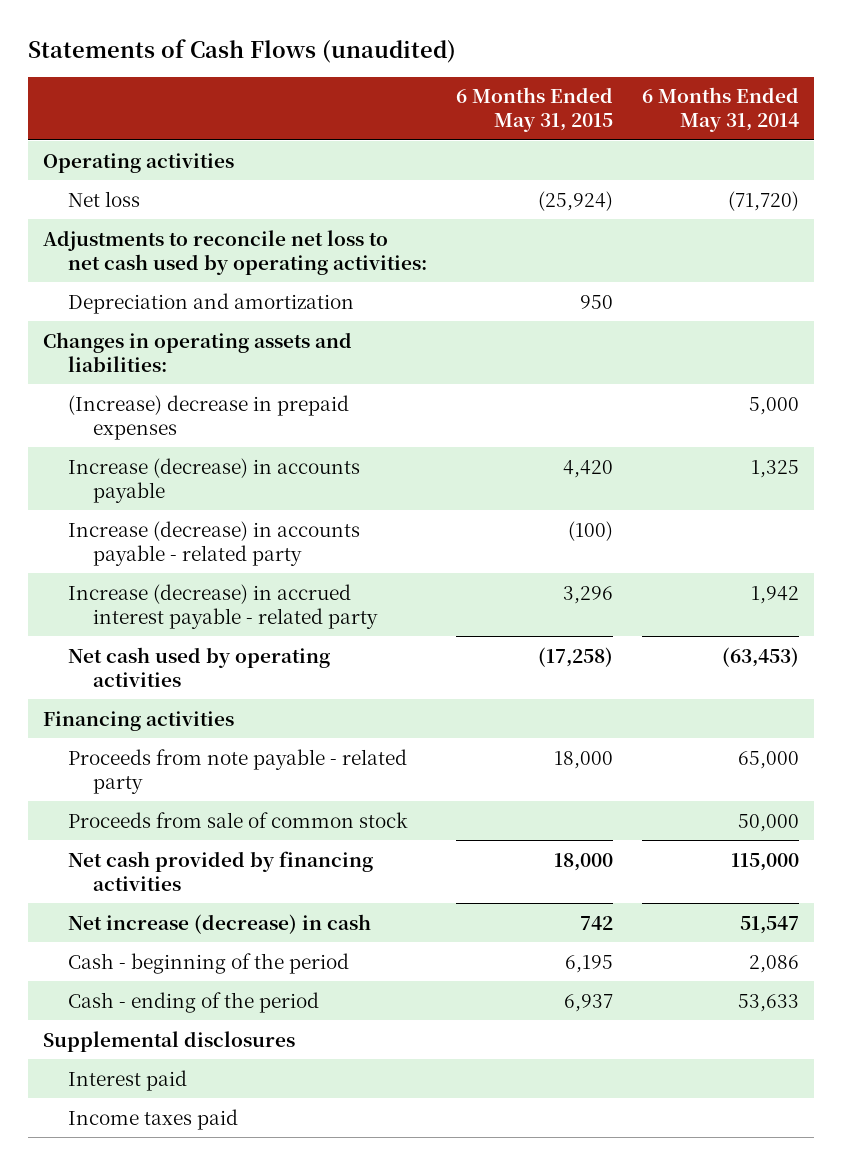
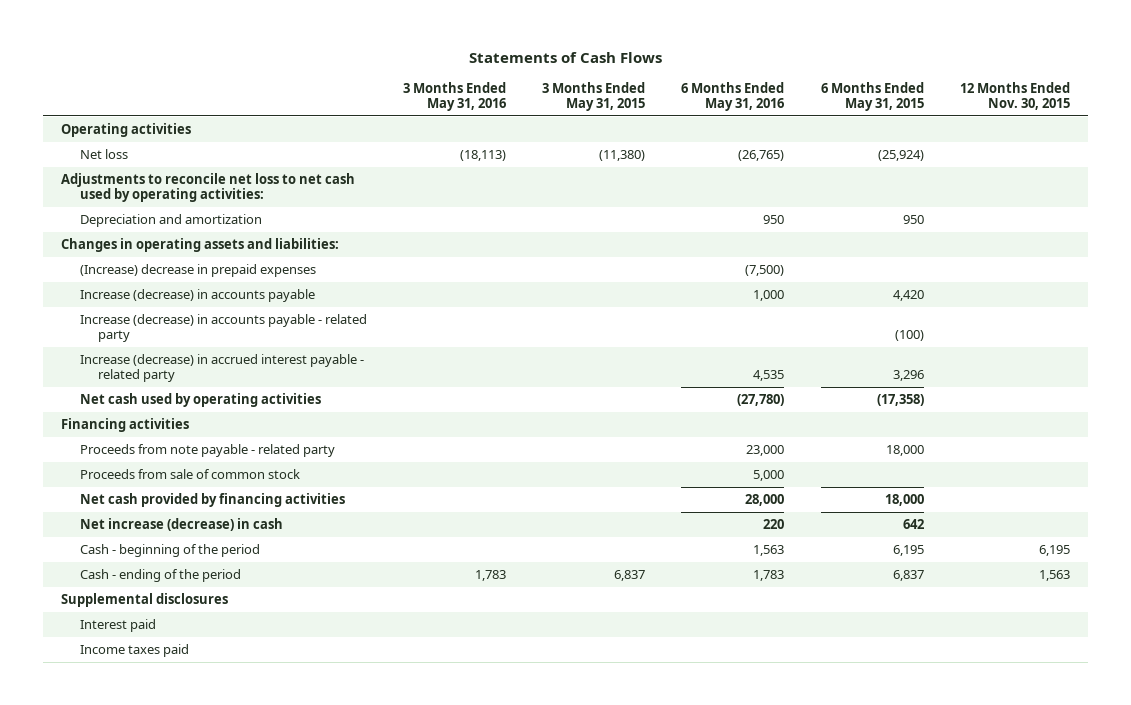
- Statements of Cash Flows (unaudited)
+ Statements of Cash Flows
- | 6 Months Ended May 31, 2015 | 6 Months Ended May 31, 2014
+ | 3 Months Ended May 31, 2016 | 3 Months Ended May 31, 2015 | 6 Months Ended May 31, 2016 | 6 Months Ended May 31, 2015 | 12 Months Ended Nov. 30, 2015
- Net cash used by operating activities | (17,258) | (63,453)
+ Net cash used by operating activities | | | (27,780) | (17,358) |
- Net increase (decrease) in cash | 742 | 51,547
+ Net increase (decrease) in cash | | | 220 | 642 |
- Cash - ending of the period | 6,937 | 53,633
+ Cash - ending of the period | 1,783 | 6,837 | 1,783 | 6,837 | 1,563

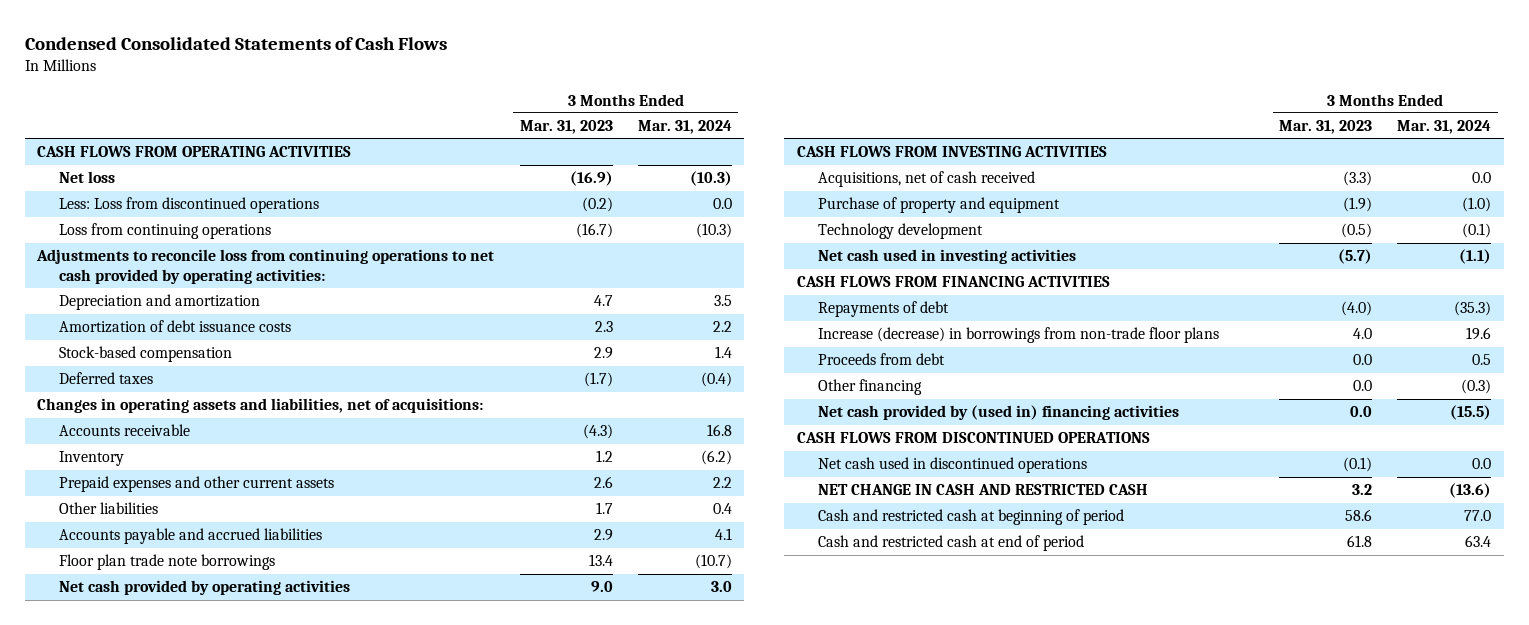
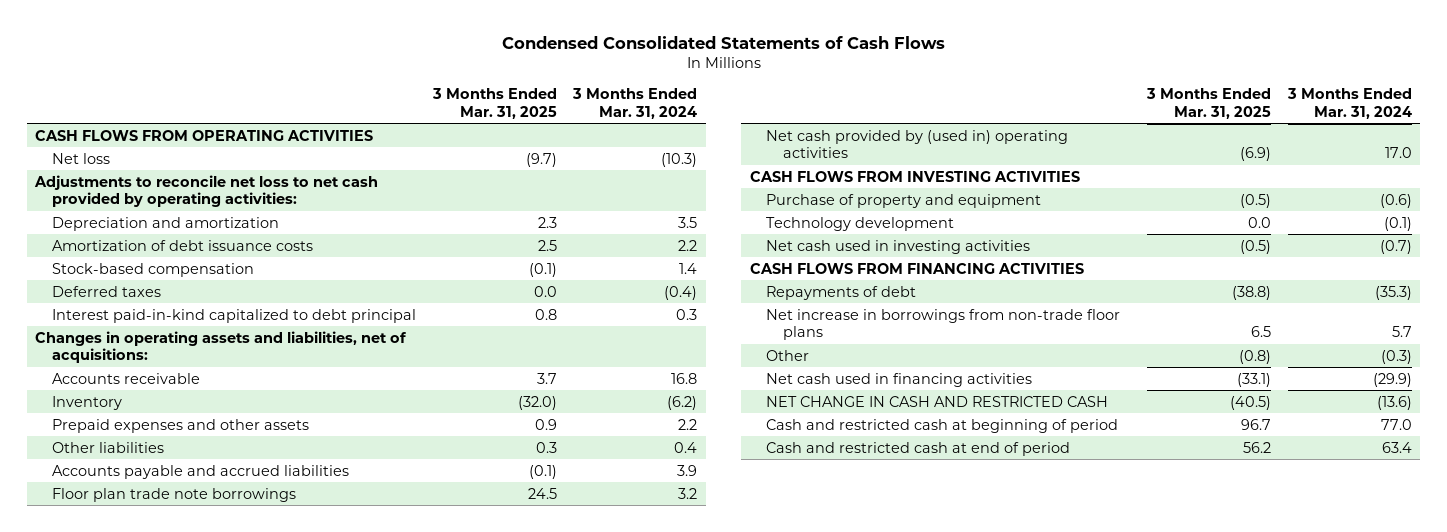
- | 3 Months Ended Mar. 31, 2023 | 3 Months Ended Mar. 31, 2024
+ | 3 Months Ended Mar. 31, 2025 | 3 Months Ended Mar. 31, 2024
- Less: Loss from discontinued operations | (0.2) | 0.0
- Loss from continuing operations | (16.7) | (10.3)
- Adjustments to reconcile loss from continuing operations to net cash provided by operating activities:
+ Adjustments to reconcile net loss to net cash provided by operating activities:
+ Interest paid-in-kind capitalized to debt principal | 0.8 | 0.3
- Prepaid expenses and other current assets | 2.6 | 2.2
+ Prepaid expenses and other assets | 0.9 | 2.2
- Accounts payable and accrued liabilities | 2.9 | 4.1
- Floor plan trade note borrowings | 13.4 | (10.7)
- Net cash provided by operating activities | 9.0 | 3.0
+ Accounts payable and accrued liabilities | (0.1) | 3.9
+ Floor plan trade note borrowings | 24.5 | 3.2
+ Net cash provided by (used in) operating activities | (6.9) | 17.0
- Acquisitions, net of cash received | (3.3) | 0.0
- Purchase of property and equipment | (1.9) | (1.0)
+ Purchase of property and equipment | (0.5) | (0.6)
- Net cash used in investing activities | (5.7) | (1.1)
+ Net cash used in investing activities | (0.5) | (0.7)
- Increase (decrease) in borrowings from non-trade floor plans | 4.0 | 19.6
- Proceeds from debt | 0.0 | 0.5
- Other financing | 0.0 | (0.3)
- Net cash provided by (used in) financing activities | 0.0 | (15.5)
- CASH FLOWS FROM DISCONTINUED OPERATIONS
- Net cash used in discontinued operations | (0.1) | 0.0
+ Net increase in borrowings from non-trade floor plans | 6.5 | 5.7
+ Other | (0.8) | (0.3)
+ Net cash used in financing activities | (33.1) | (29.9)

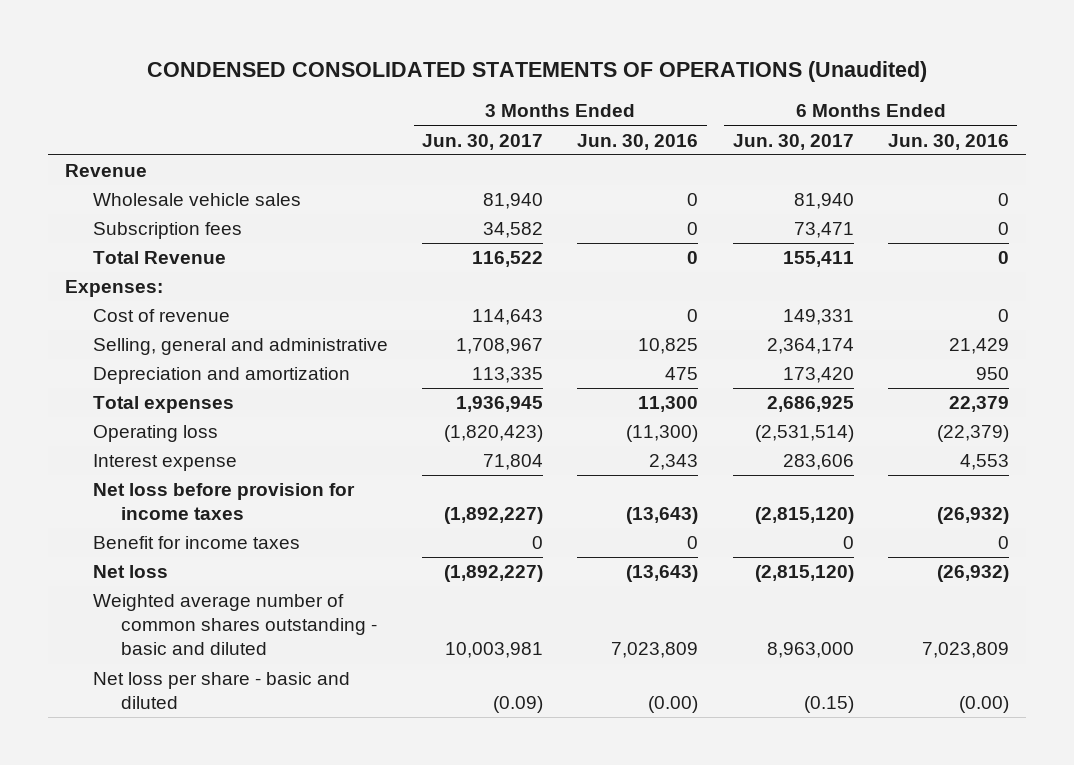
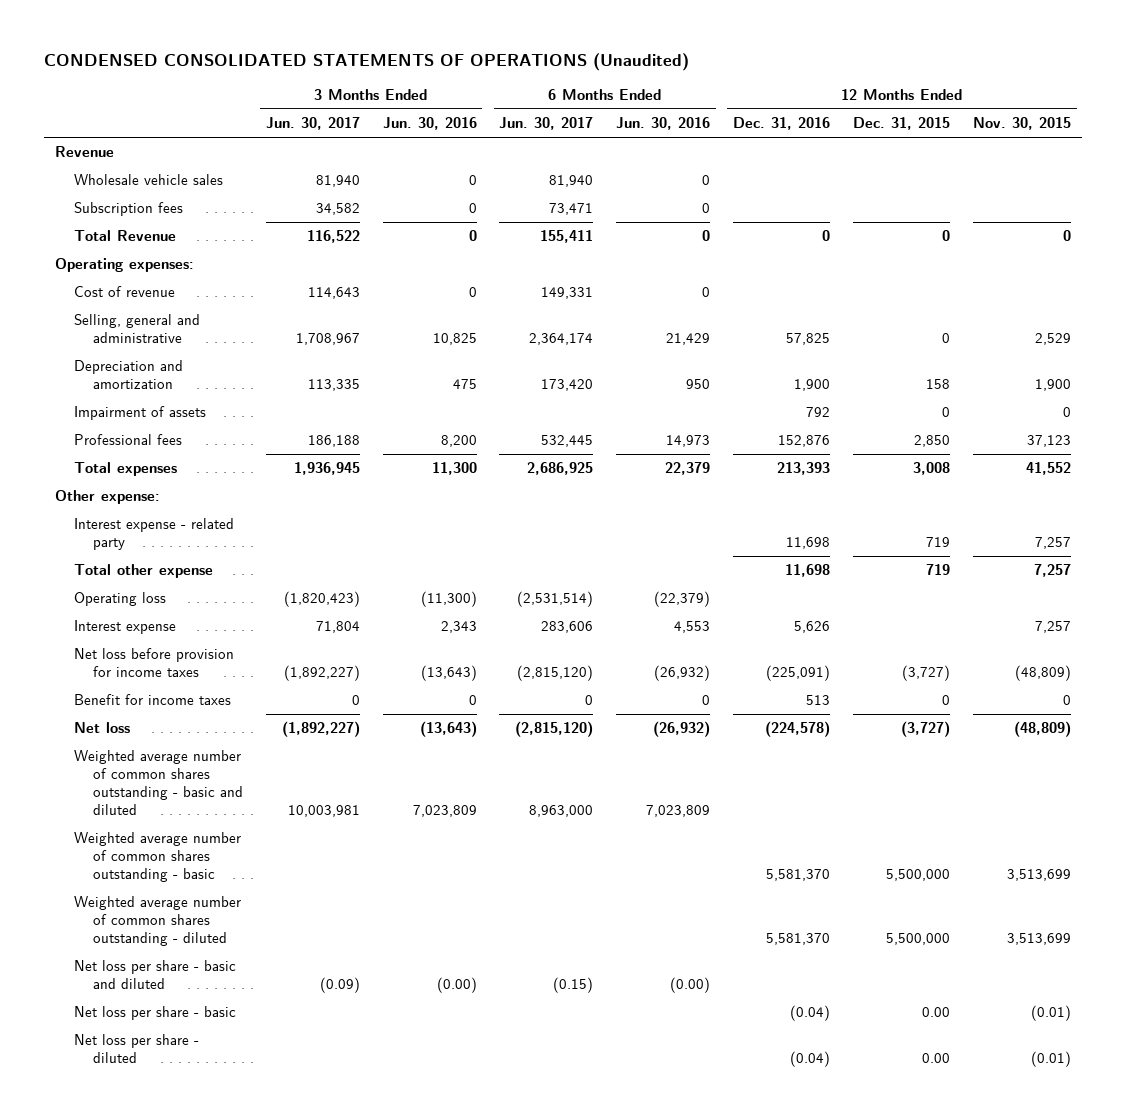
- | 3 Months Ended Jun. 30, 2017 | 3 Months Ended Jun. 30, 2016 | 6 Months Ended Jun. 30, 2017 | 6 Months Ended Jun. 30, 2016
+ | 3 Months Ended Jun. 30, 2017 | 3 Months Ended Jun. 30, 2016 | 6 Months Ended Jun. 30, 2017 | 6 Months Ended Jun. 30, 2016 | 12 Months Ended Dec. 31, 2016 | 12 Months Ended Dec. 31, 2015 | 12 Months Ended Nov. 30, 2015
- Expenses:
+ Operating expenses:
+ Impairment of assets | | | | | 792 | 0 | 0
+ Professional fees | 186,188 | 8,200 | 532,445 | 14,973 | 152,876 | 2,850 | 37,123
+ Other expense:
+ Interest expense - related party | | | | | 11,698 | 719 | 7,257
+ Total other expense | | | | | 11,698 | 719 | 7,257
+ Weighted average number of common shares outstanding - basic | | | | | 5,581,370 | 5,500,000 | 3,513,699
+ Weighted average number of common shares outstanding - diluted | | | | | 5,581,370 | 5,500,000 | 3,513,699
+ Net loss per share - basic | | | | | (0.04) | 0.00 | (0.01)
+ Net loss per share - diluted | | | | | (0.04) | 0.00 | (0.01)

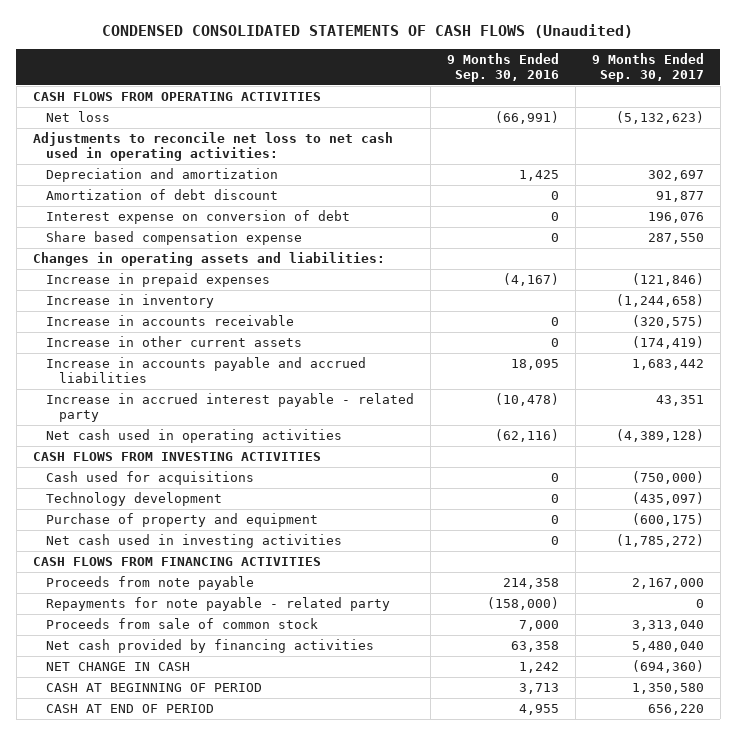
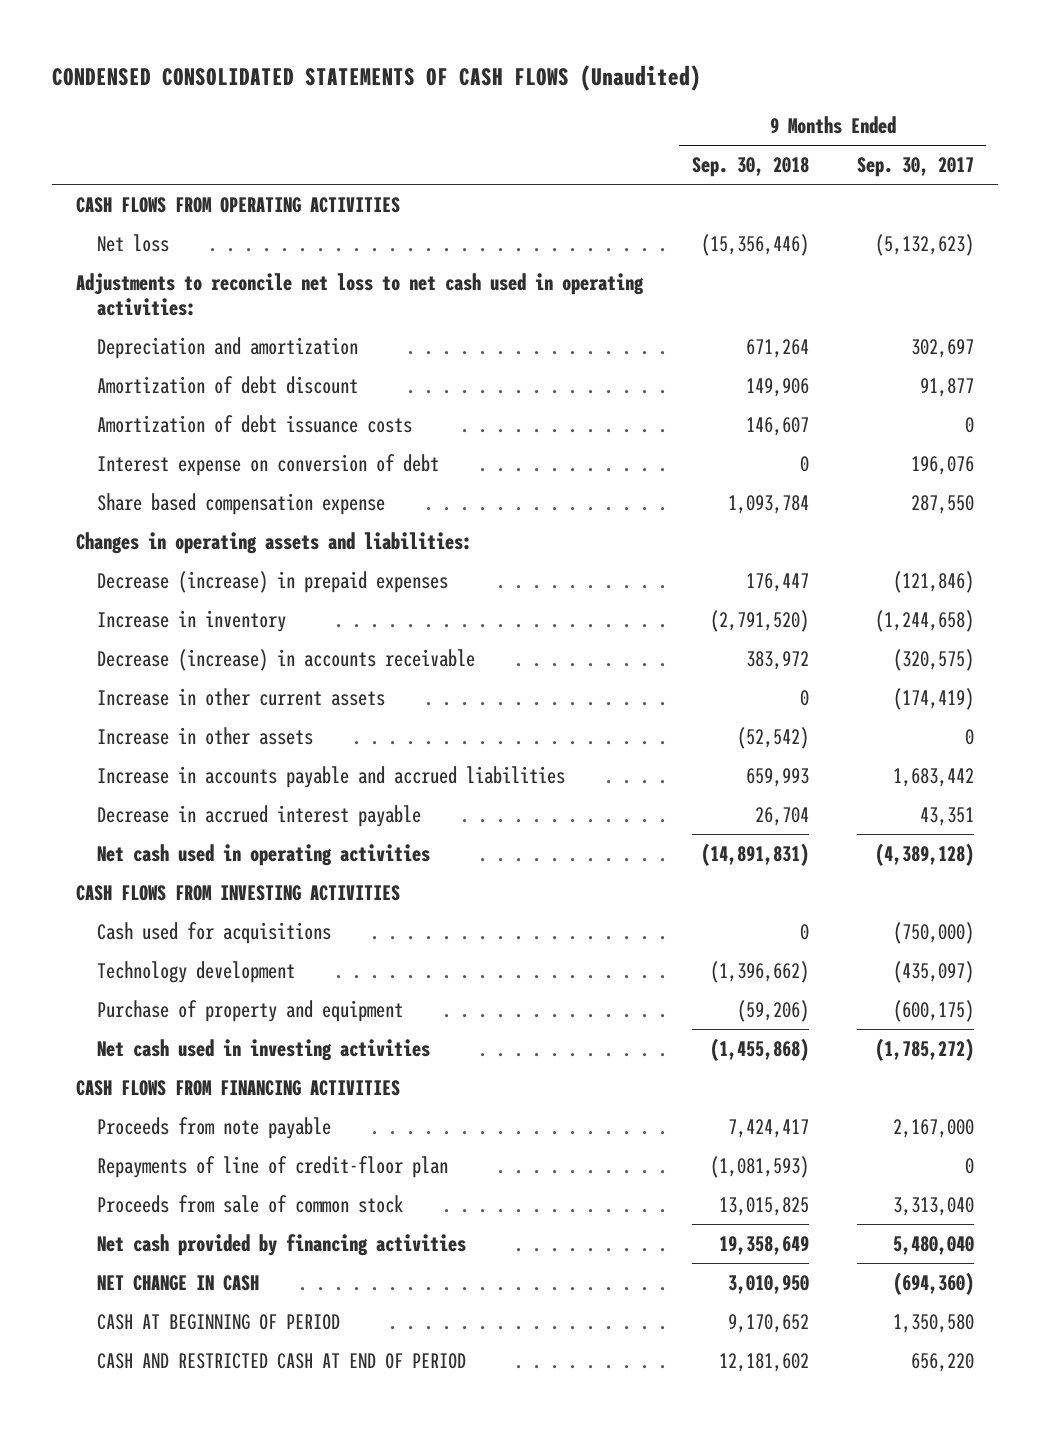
- | 9 Months Ended Sep. 30, 2016 | 9 Months Ended Sep. 30, 2017
+ | 9 Months Ended Sep. 30, 2018 | 9 Months Ended Sep. 30, 2017
+ Amortization of debt issuance costs | 146,607 | 0
- Increase in prepaid expenses | (4,167) | (121,846)
+ Decrease (increase) in prepaid expenses | 176,447 | (121,846)
- Increase in accounts receivable | 0 | (320,575)
+ Decrease (increase) in accounts receivable | 383,972 | (320,575)
+ Increase in other assets | (52,542) | 0
- Increase in accrued interest payable - related party | (10,478) | 43,351
+ Decrease in accrued interest payable | 26,704 | 43,351
- Repayments for note payable - related party | (158,000) | 0
+ Repayments of line of credit-floor plan | (1,081,593) | 0
- CASH AT END OF PERIOD | 4,955 | 656,220
+ CASH AND RESTRICTED CASH AT END OF PERIOD | 12,181,602 | 656,220

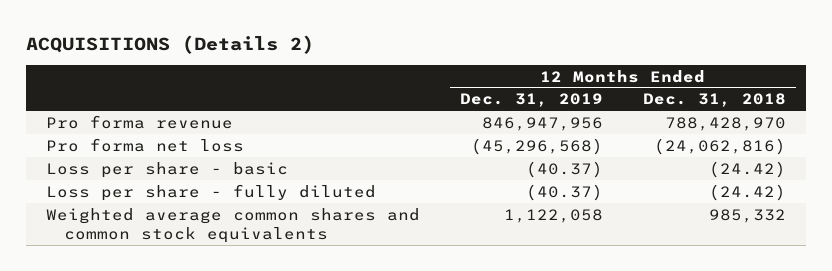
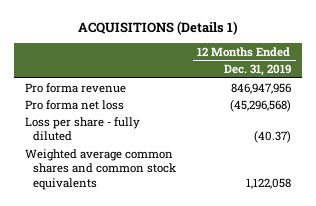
- ACQUISITIONS (Details 2)
+ ACQUISITIONS (Details 1)
- | 12 Months Ended Dec. 31, 2019 | 12 Months Ended Dec. 31, 2018
+ | 12 Months Ended Dec. 31, 2019
- Loss per share - basic | (40.37) | (24.42)

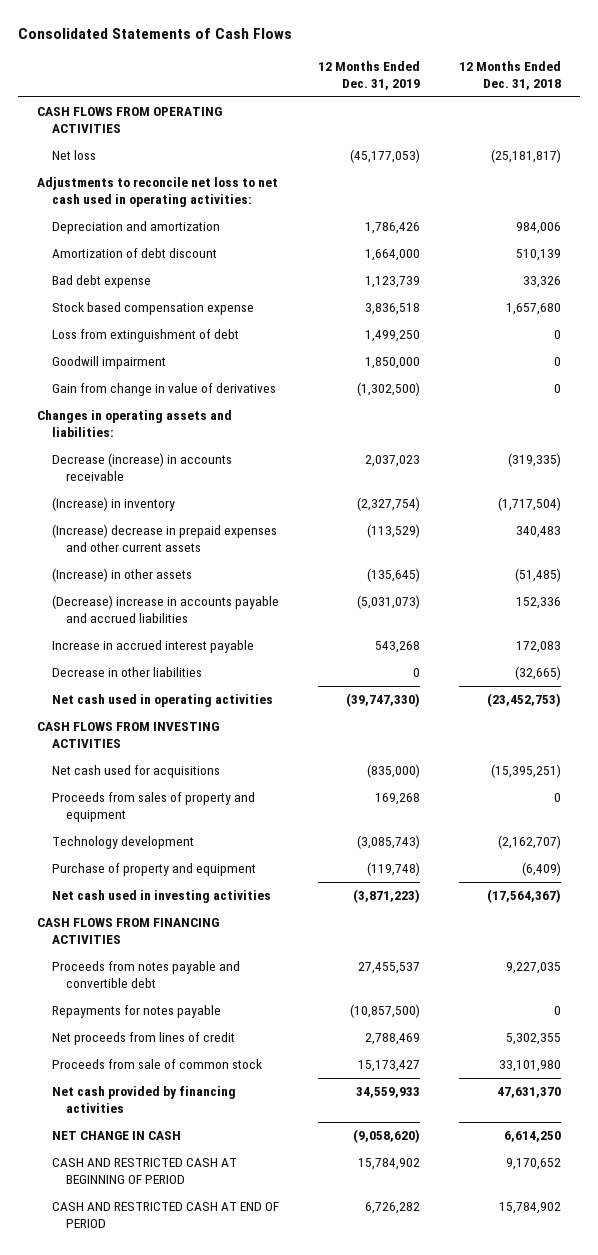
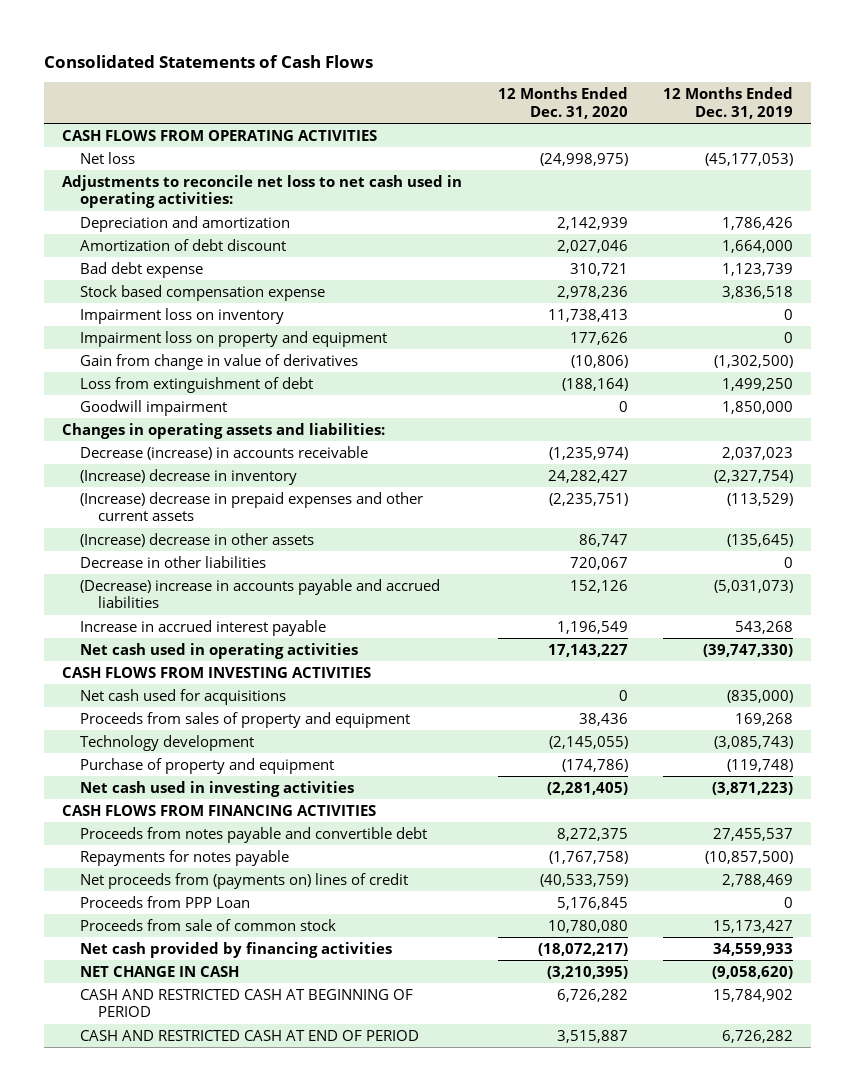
- | 12 Months Ended Dec. 31, 2019 | 12 Months Ended Dec. 31, 2018
+ | 12 Months Ended Dec. 31, 2020 | 12 Months Ended Dec. 31, 2019
+ Impairment loss on inventory | 11,738,413 | 0
+ Impairment loss on property and equipment | 177,626 | 0
moved up: Gain from change in value of derivatives | (10,806) | (1,302,500)
- (Increase) in inventory | (2,327,754) | (1,717,504)
+ (Increase) decrease in inventory | 24,282,427 | (2,327,754)
- (Increase) in other assets | (135,645) | (51,485)
+ (Increase) decrease in other assets | 86,747 | (135,645)
moved up: Decrease in other liabilities | 720,067 | 0
- Net proceeds from lines of credit | 2,788,469 | 5,302,355
+ Net proceeds from (payments on) lines of credit | (40,533,759) | 2,788,469
+ Proceeds from PPP Loan | 5,176,845 | 0

